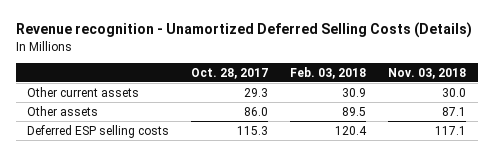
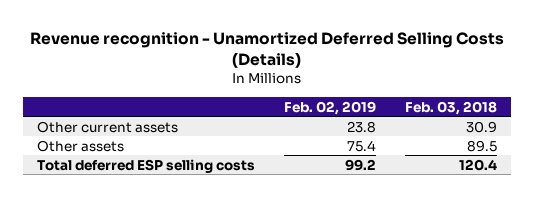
- | Oct. 28, 2017 | Feb. 03, 2018 | Nov. 03, 2018
+ | Feb. 02, 2019 | Feb. 03, 2018
- Deferred ESP selling costs | 115.3 | 120.4 | 117.1
+ Total deferred ESP selling costs | 99.2 | 120.4

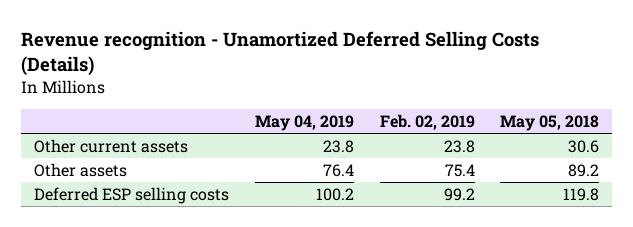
- | Feb. 02, 2019 | Feb. 03, 2018
+ | May 04, 2019 | Feb. 02, 2019 | May 05, 2018
- Total deferred ESP selling costs | 99.2 | 120.4
+ Deferred ESP selling costs | 100.2 | 99.2 | 119.8

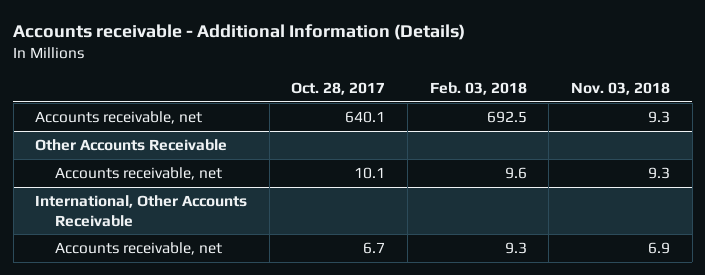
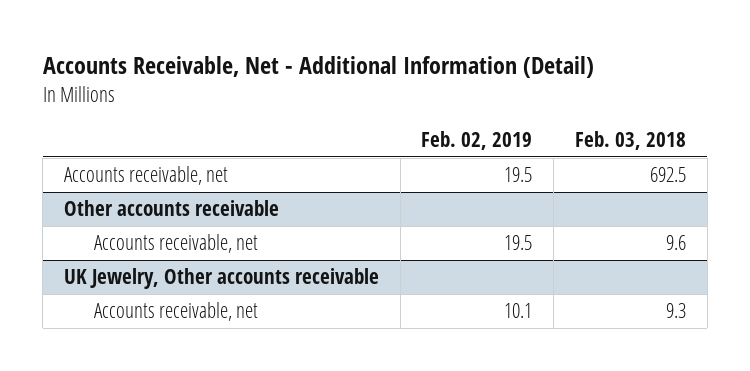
- Accounts receivable - Additional Information (Details)
+ Accounts Receivable, Net - Additional Information (Detail)
- | Oct. 28, 2017 | Feb. 03, 2018 | Nov. 03, 2018
+ | Feb. 02, 2019 | Feb. 03, 2018
- Other Accounts Receivable
+ Other accounts receivable
- International, Other Accounts Receivable
+ UK Jewelry, Other accounts receivable

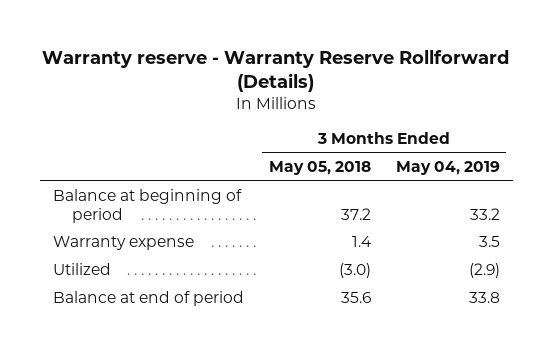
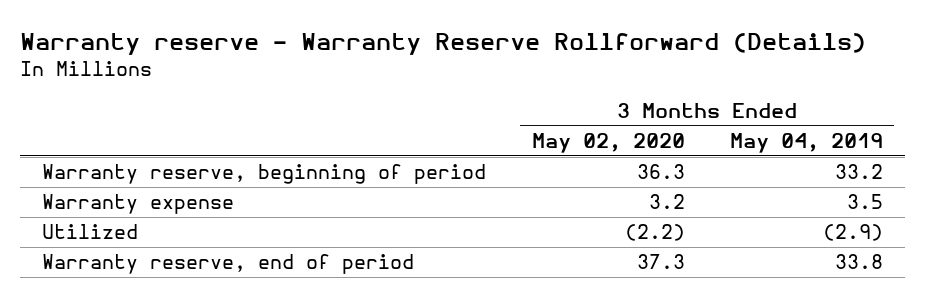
- | 3 Months Ended May 05, 2018 | 3 Months Ended May 04, 2019
+ | 3 Months Ended May 02, 2020 | 3 Months Ended May 04, 2019
- Balance at beginning of period | 37.2 | 33.2
+ Warranty reserve, beginning of period | 36.3 | 33.2
- Balance at end of period | 35.6 | 33.8
+ Warranty reserve, end of period | 37.3 | 33.8

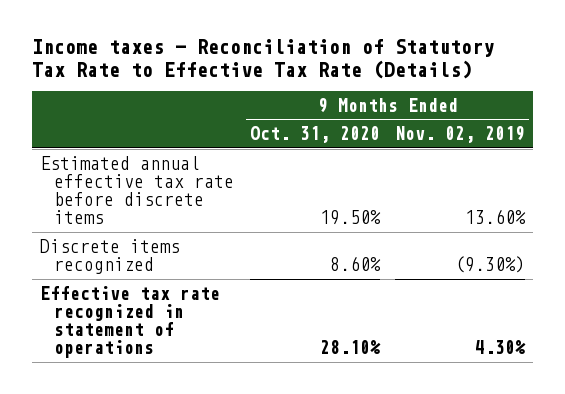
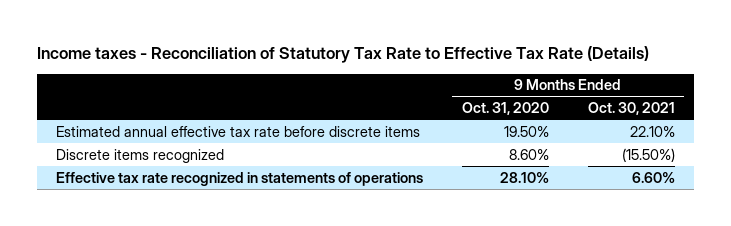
- | 9 Months Ended Oct. 31, 2020 | 9 Months Ended Nov. 02, 2019
+ | 9 Months Ended Oct. 31, 2020 | 9 Months Ended Oct. 30, 2021
- Effective tax rate recognized in statement of operations | 28.10% | 4.30%
+ Effective tax rate recognized in statements of operations | 28.10% | 6.60%

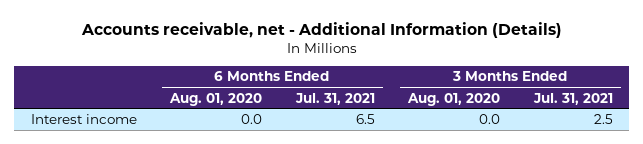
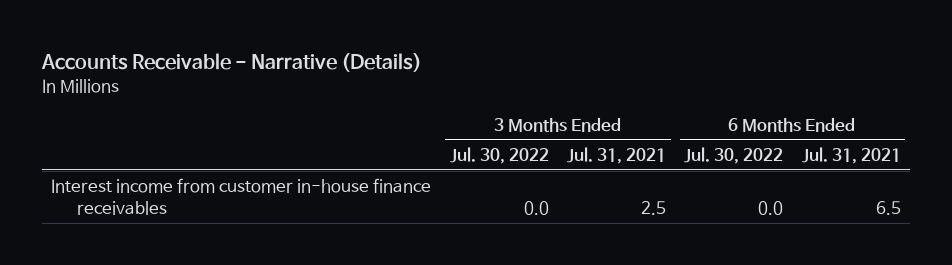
- Accounts receivable, net - Additional Information (Details)
+ Accounts Receivable - Narrative (Details)
- | 6 Months Ended Aug. 01, 2020 | 6 Months Ended Jul. 31, 2021 | 3 Months Ended Aug. 01, 2020 | 3 Months Ended Jul. 31, 2021
+ | 3 Months Ended Jul. 30, 2022 | 3 Months Ended Jul. 31, 2021 | 6 Months Ended Jul. 30, 2022 | 6 Months Ended Jul. 31, 2021
- Interest income | 0.0 | 6.5 | 0.0 | 2.5
+ Interest income from customer in-house finance receivables | 0.0 | 2.5 | 0.0 | 6.5

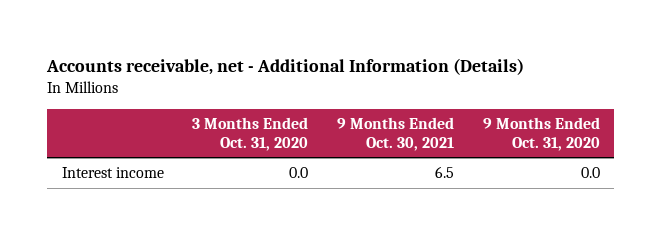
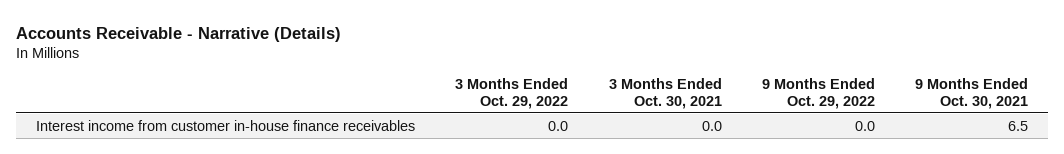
- Accounts receivable, net - Additional Information (Details)
+ Accounts Receivable - Narrative (Details)
- | 3 Months Ended Oct. 31, 2020 | 9 Months Ended Oct. 30, 2021 | 9 Months Ended Oct. 31, 2020
+ | 3 Months Ended Oct. 29, 2022 | 3 Months Ended Oct. 30, 2021 | 9 Months Ended Oct. 29, 2022 | 9 Months Ended Oct. 30, 2021
- Interest income | 0.0 | 6.5 | 0.0
+ Interest income from customer in-house finance receivables | 0.0 | 0.0 | 0.0 | 6.5

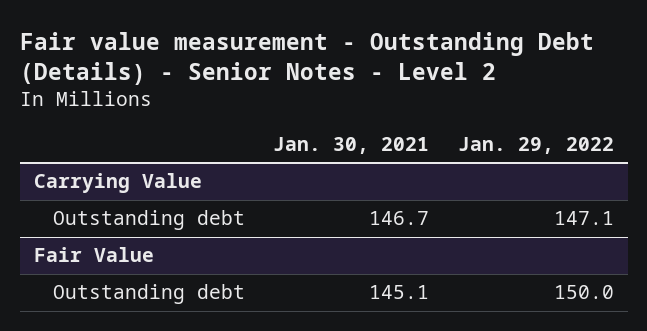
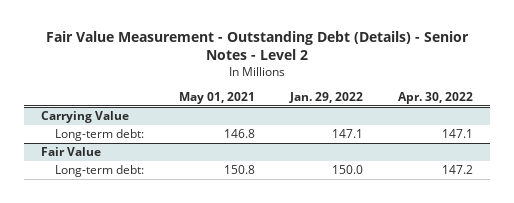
- Fair value measurement - Outstanding Debt (Details) - Senior Notes - Level 2
+ Fair Value Measurement - Outstanding Debt (Details) - Senior Notes - Level 2
- | Jan. 30, 2021 | Jan. 29, 2022
+ | May 01, 2021 | Jan. 29, 2022 | Apr. 30, 2022
@ Carrying Value
- Outstanding debt | 146.7 | 147.1
+ Long-term debt: | 146.8 | 147.1 | 147.1
@ Fair Value
- Outstanding debt | 145.1 | 150.0
+ Long-term debt: | 150.8 | 150.0 | 147.2

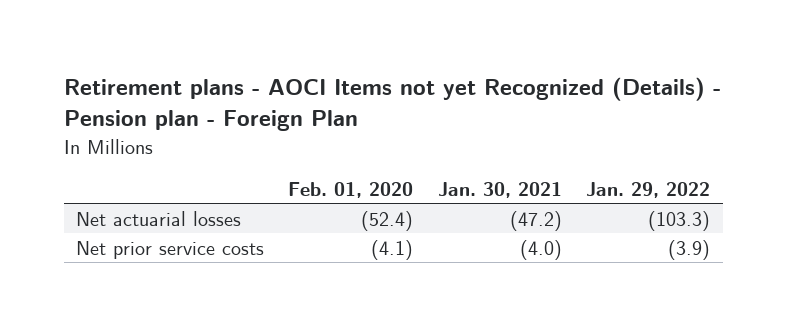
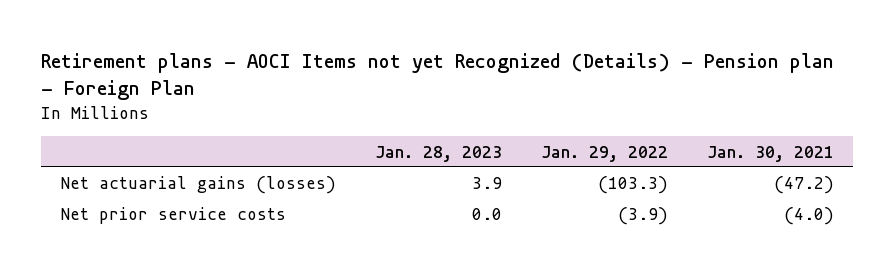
- | Feb. 01, 2020 | Jan. 30, 2021 | Jan. 29, 2022
+ | Jan. 28, 2023 | Jan. 29, 2022 | Jan. 30, 2021
- Net actuarial losses | (52.4) | (47.2) | (103.3)
+ Net actuarial gains (losses) | 3.9 | (103.3) | (47.2)

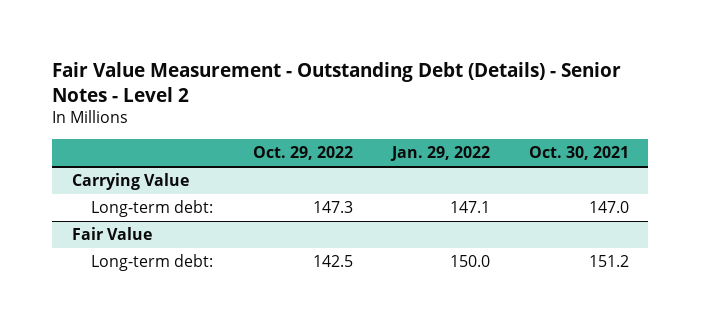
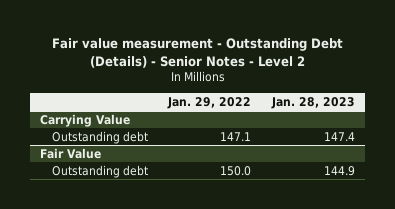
- Fair Value Measurement - Outstanding Debt (Details) - Senior Notes - Level 2
+ Fair value measurement - Outstanding Debt (Details) - Senior Notes - Level 2
- | Oct. 29, 2022 | Jan. 29, 2022 | Oct. 30, 2021
+ | Jan. 29, 2022 | Jan. 28, 2023
@ Carrying Value
- Long-term debt: | 147.3 | 147.1 | 147.0
+ Outstanding debt | 147.1 | 147.4
@ Fair Value
- Long-term debt: | 142.5 | 150.0 | 151.2
+ Outstanding debt | 150.0 | 144.9

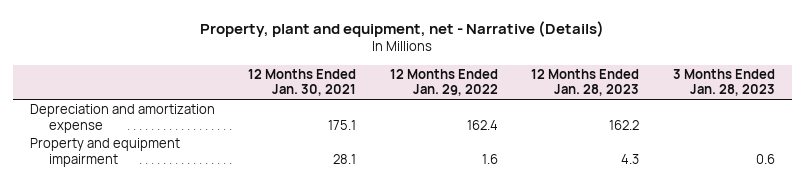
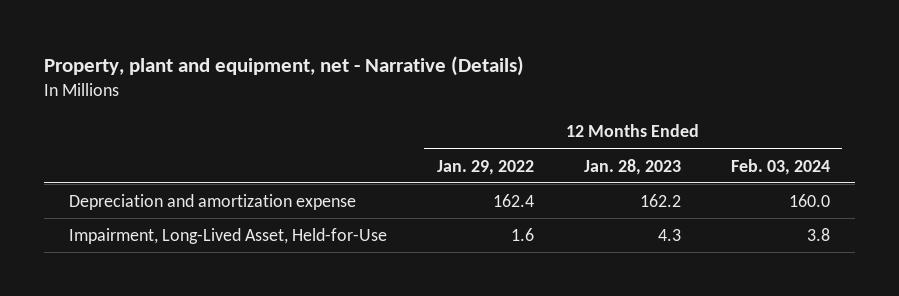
- | 12 Months Ended Jan. 30, 2021 | 12 Months Ended Jan. 29, 2022 | 12 Months Ended Jan. 28, 2023 | 3 Months Ended Jan. 28, 2023
+ | 12 Months Ended Jan. 29, 2022 | 12 Months Ended Jan. 28, 2023 | 12 Months Ended Feb. 03, 2024
- Property and equipment impairment | 28.1 | 1.6 | 4.3 | 0.6
+ Impairment, Long-Lived Asset, Held-for-Use | 1.6 | 4.3 | 3.8

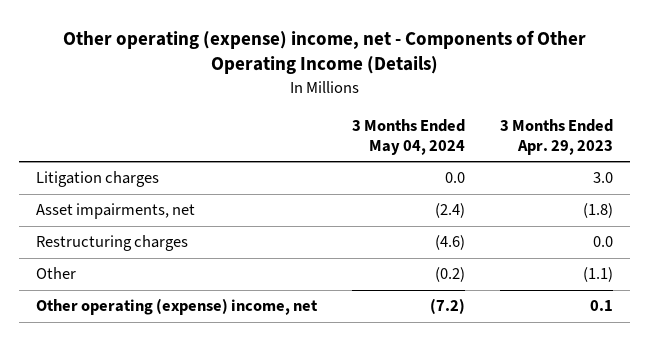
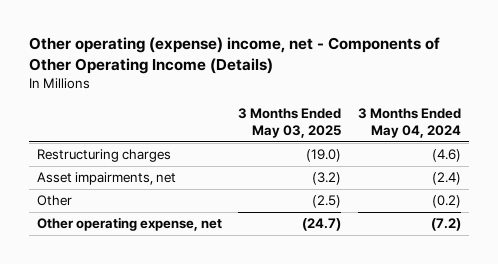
- | 3 Months Ended May 04, 2024 | 3 Months Ended Apr. 29, 2023
+ | 3 Months Ended May 03, 2025 | 3 Months Ended May 04, 2024
- Litigation charges | 0.0 | 3.0
moved down: Asset impairments, net | (3.2) | (2.4)
- Other operating (expense) income, net | (7.2) | 0.1
+ Other operating expense, net | (24.7) | (7.2)

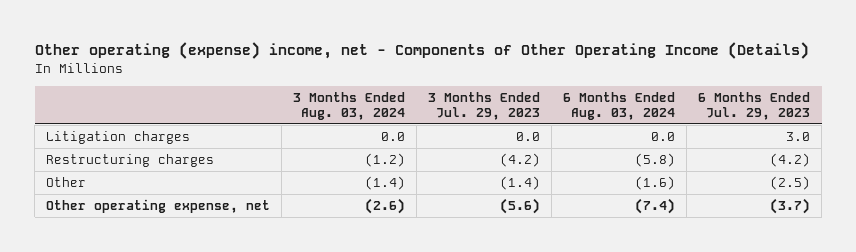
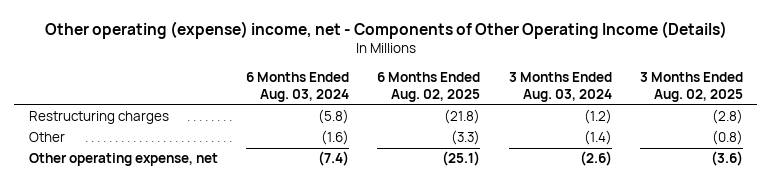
- | 3 Months Ended Aug. 03, 2024 | 3 Months Ended Jul. 29, 2023 | 6 Months Ended Aug. 03, 2024 | 6 Months Ended Jul. 29, 2023
+ | 6 Months Ended Aug. 03, 2024 | 6 Months Ended Aug. 02, 2025 | 3 Months Ended Aug. 03, 2024 | 3 Months Ended Aug. 02, 2025
- Litigation charges | 0.0 | 0.0 | 0.0 | 3.0

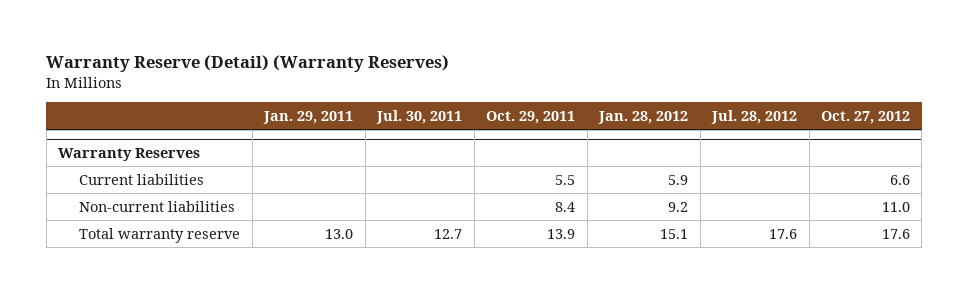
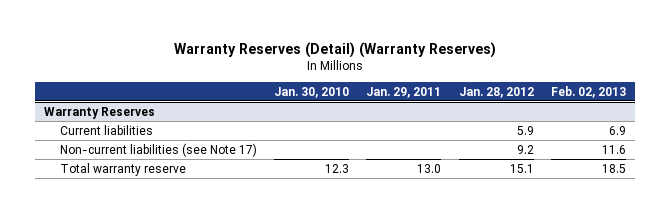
- Warranty Reserve (Detail) (Warranty Reserves)
+ Warranty Reserves (Detail) (Warranty Reserves)
- | Jan. 29, 2011 | Jul. 30, 2011 | Oct. 29, 2011 | Jan. 28, 2012 | Jul. 28, 2012 | Oct. 27, 2012
+ | Jan. 30, 2010 | Jan. 29, 2011 | Jan. 28, 2012 | Feb. 02, 2013
@ Warranty Reserves
- Non-current liabilities | | | 8.4 | 9.2 | | 11.0
+ Non-current liabilities (see Note 17) | | | 9.2 | 11.6

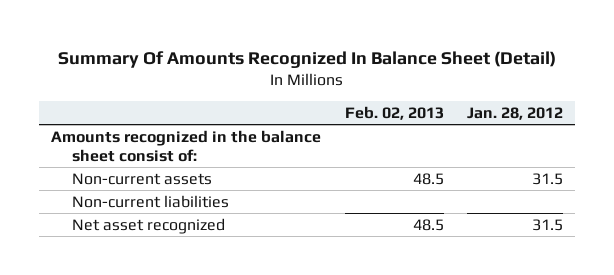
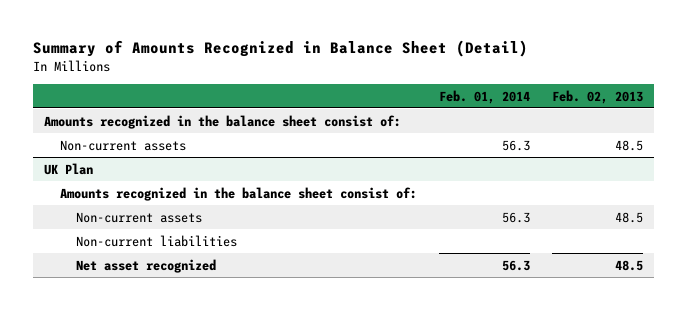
- Summary Of Amounts Recognized In Balance Sheet (Detail)
+ Summary of Amounts Recognized in Balance Sheet (Detail)
- | Feb. 02, 2013 | Jan. 28, 2012
+ | Feb. 01, 2014 | Feb. 02, 2013
+ UK Plan
+ Amounts recognized in the balance sheet consist of:
+ Non-current assets | 56.3 | 48.5

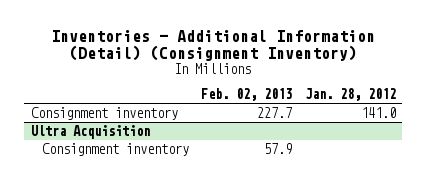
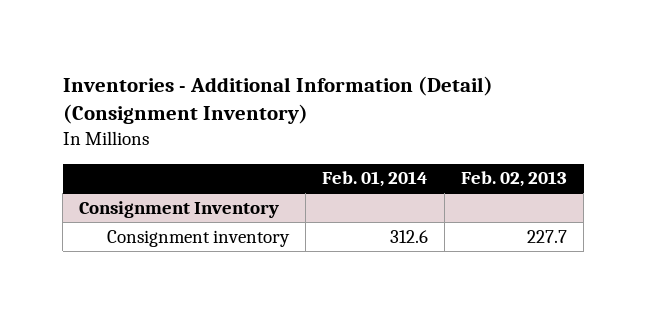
- | Feb. 02, 2013 | Jan. 28, 2012
+ | Feb. 01, 2014 | Feb. 02, 2013
+ Consignment Inventory
- Ultra Acquisition
- Consignment inventory | 57.9 |

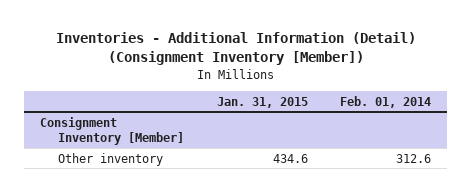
- Inventories - Additional Information (Detail) (Consignment Inventory)
+ Inventories - Additional Information (Detail) (Consignment Inventory [Member])
- | Feb. 01, 2014 | Feb. 02, 2013
+ | Jan. 31, 2015 | Feb. 01, 2014
- Consignment Inventory
- Consignment inventory | 312.6 | 227.7
+ Consignment Inventory [Member]
+ Other inventory | 434.6 | 312.6

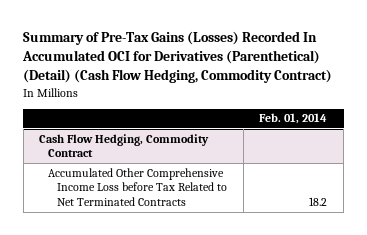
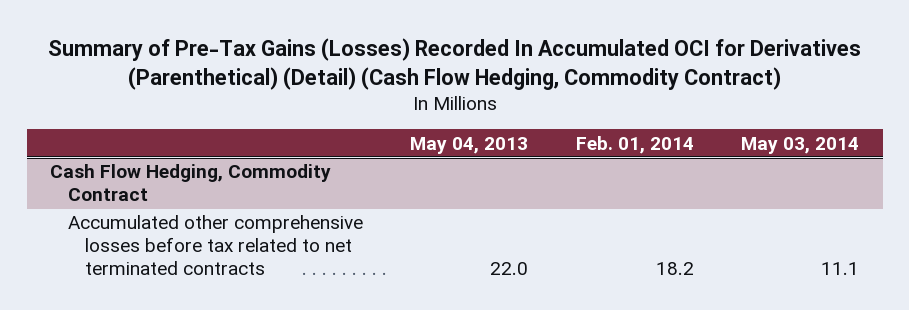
- | Feb. 01, 2014
+ | May 04, 2013 | Feb. 01, 2014 | May 03, 2014
@ Cash Flow Hedging, Commodity Contract
- Accumulated Other Comprehensive Income Loss before Tax Related to Net Terminated Contracts | 18.2
+ Accumulated other comprehensive losses before tax related to net terminated contracts | 22.0 | 18.2 | 11.1

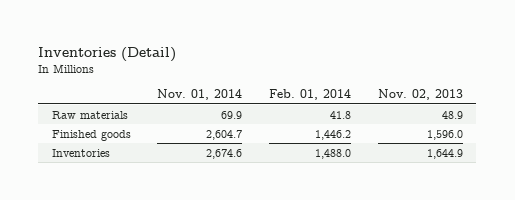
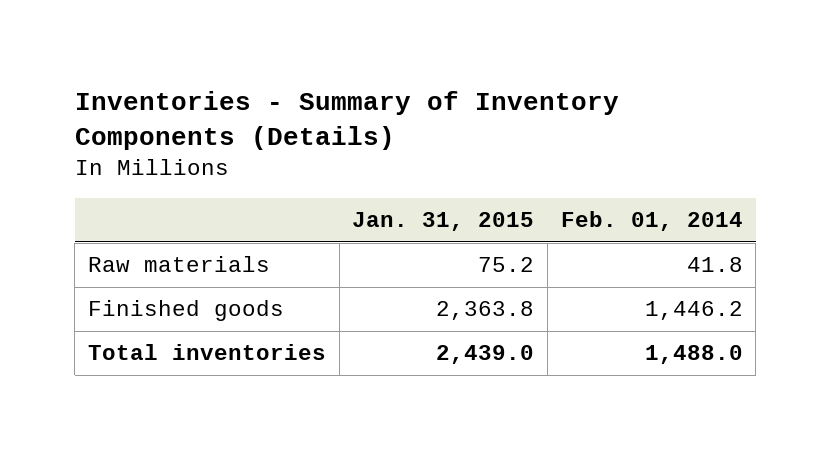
- Inventories (Detail)
+ Inventories - Summary of Inventory Components (Details)
- | Nov. 01, 2014 | Feb. 01, 2014 | Nov. 02, 2013
+ | Jan. 31, 2015 | Feb. 01, 2014
- Inventories | 2,674.6 | 1,488.0 | 1,644.9
+ Total inventories | 2,439.0 | 1,488.0

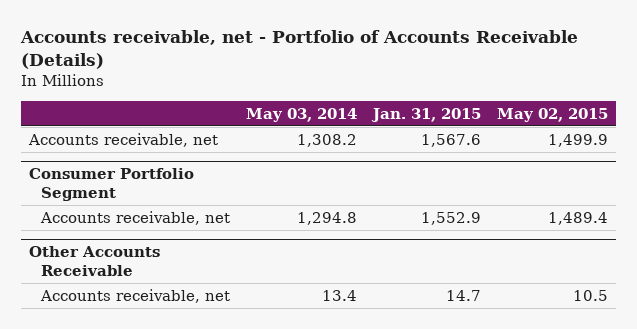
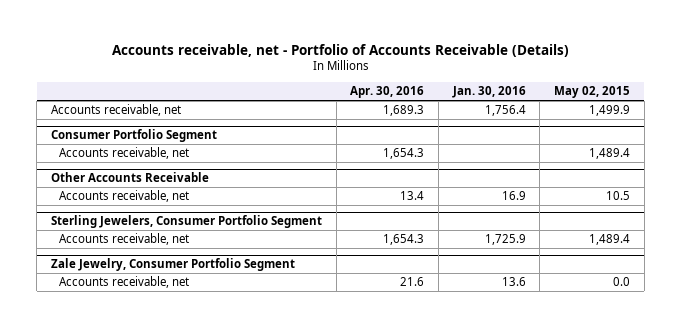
- | May 03, 2014 | Jan. 31, 2015 | May 02, 2015
+ | Apr. 30, 2016 | Jan. 30, 2016 | May 02, 2015
+ Sterling Jewelers, Consumer Portfolio Segment
+ Accounts receivable, net | 1,654.3 | 1,725.9 | 1,489.4
+ Zale Jewelry, Consumer Portfolio Segment
+ Accounts receivable, net | 21.6 | 13.6 | 0.0

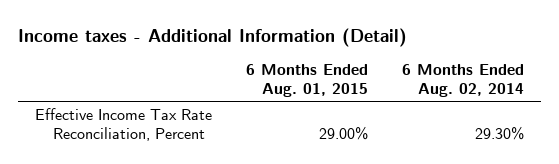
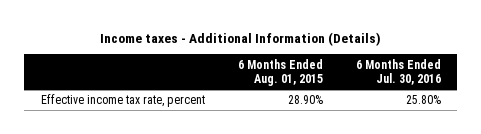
- Income taxes - Additional Information (Detail)
+ Income taxes - Additional Information (Details)
- | 6 Months Ended Aug. 01, 2015 | 6 Months Ended Aug. 02, 2014
+ | 6 Months Ended Aug. 01, 2015 | 6 Months Ended Jul. 30, 2016
- Effective Income Tax Rate Reconciliation, Percent | 29.00% | 29.30%
+ Effective income tax rate, percent | 28.90% | 25.80%

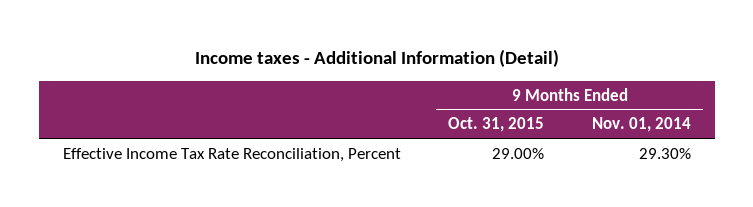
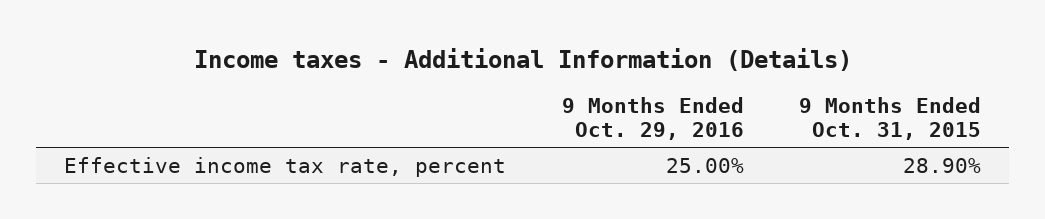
- Income taxes - Additional Information (Detail)
+ Income taxes - Additional Information (Details)
- | 9 Months Ended Oct. 31, 2015 | 9 Months Ended Nov. 01, 2014
+ | 9 Months Ended Oct. 29, 2016 | 9 Months Ended Oct. 31, 2015
- Effective Income Tax Rate Reconciliation, Percent | 29.00% | 29.30%
+ Effective income tax rate, percent | 25.00% | 28.90%

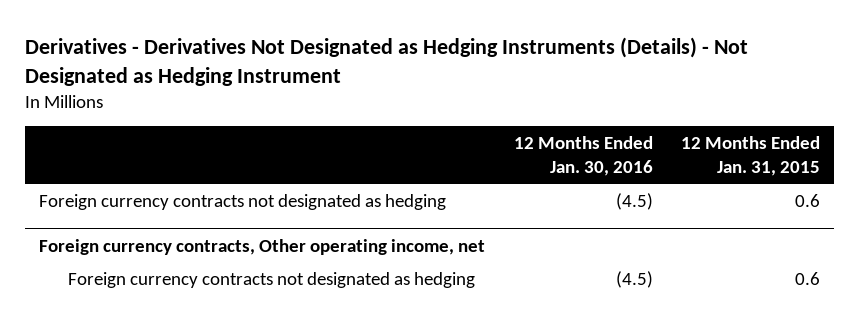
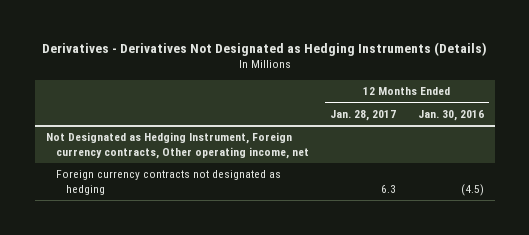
- Derivatives - Derivatives Not Designated as Hedging Instruments (Details) - Not Designated as Hedging Instrument
+ Derivatives - Derivatives Not Designated as Hedging Instruments (Details)
- | 12 Months Ended Jan. 30, 2016 | 12 Months Ended Jan. 31, 2015
+ | 12 Months Ended Jan. 28, 2017 | 12 Months Ended Jan. 30, 2016
- Foreign currency contracts not designated as hedging | (4.5) | 0.6
- Foreign currency contracts, Other operating income, net
+ Not Designated as Hedging Instrument, Foreign currency contracts, Other operating income, net

